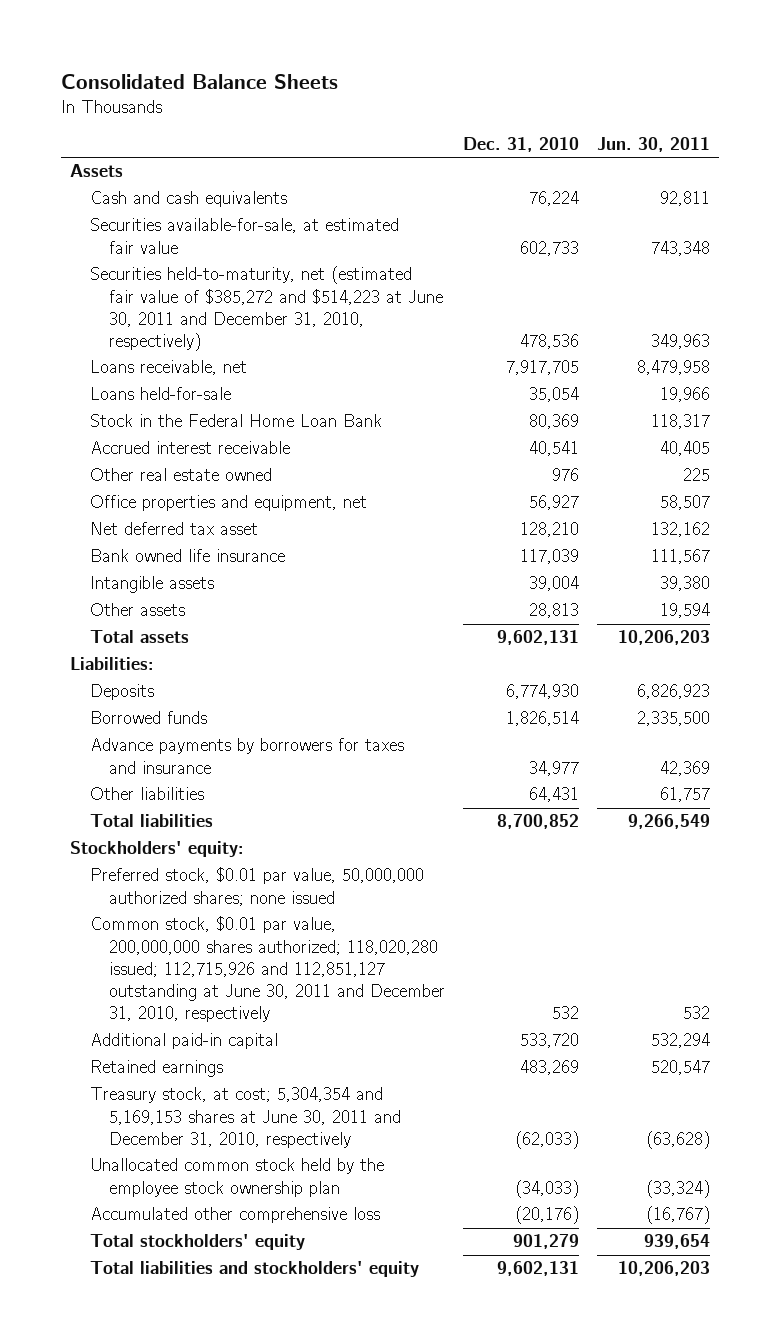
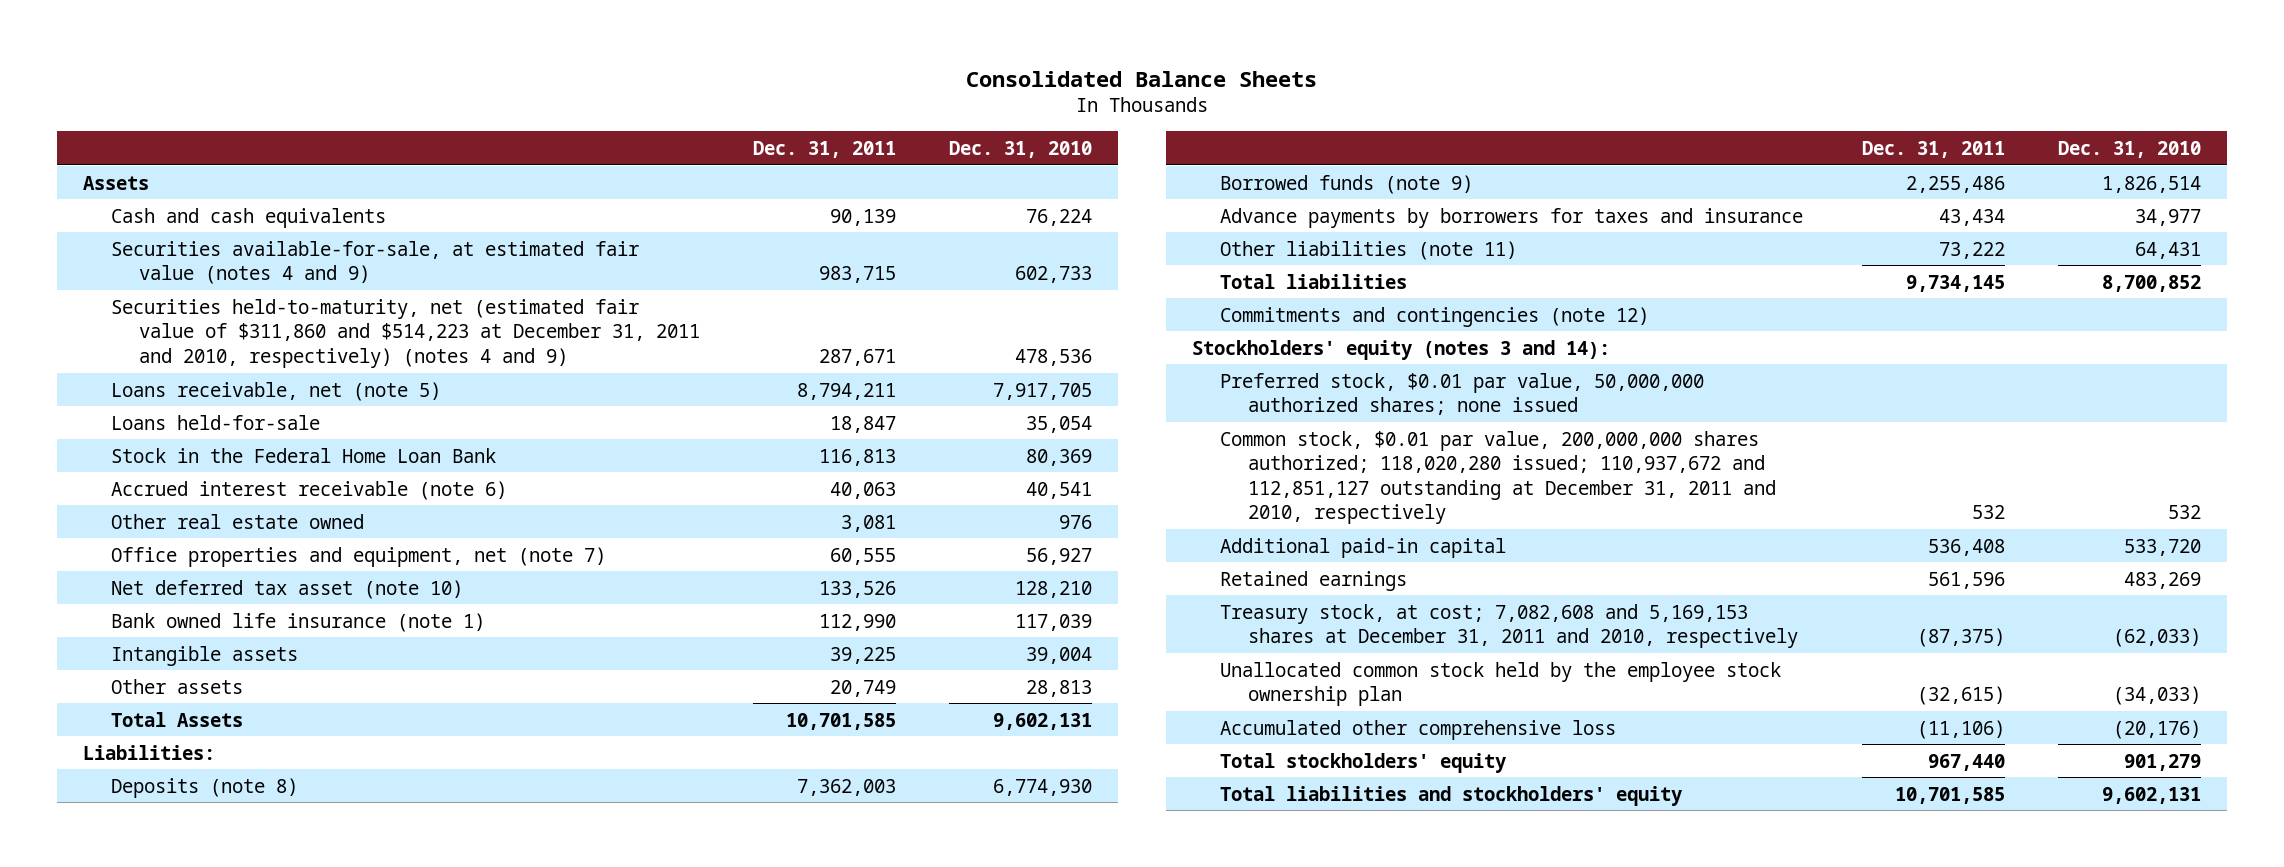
- | Dec. 31, 2010 | Jun. 30, 2011
+ | Dec. 31, 2011 | Dec. 31, 2010
- Securities available-for-sale, at estimated fair value | 602,733 | 743,348
- Securities held-to-maturity, net (estimated fair value of $385,272 and $514,223 at June 30, 2011 and December 31, 2010, respectively) | 478,536 | 349,963
- Loans receivable, net | 7,917,705 | 8,479,958
+ Securities available-for-sale, at estimated fair value (notes 4 and 9) | 983,715 | 602,733
+ Securities held-to-maturity, net (estimated fair value of $311,860 and $514,223 at December 31, 2011 and 2010, respectively) (notes 4 and 9) | 287,671 | 478,536
+ Loans receivable, net (note 5) | 8,794,211 | 7,917,705
- Accrued interest receivable | 40,541 | 40,405
+ Accrued interest receivable (note 6) | 40,063 | 40,541
- Office properties and equipment, net | 56,927 | 58,507
- Net deferred tax asset | 128,210 | 132,162
- Bank owned life insurance | 117,039 | 111,567
+ Office properties and equipment, net (note 7) | 60,555 | 56,927
+ Net deferred tax asset (note 10) | 133,526 | 128,210
+ Bank owned life insurance (note 1) | 112,990 | 117,039
- Total assets | 9,602,131 | 10,206,203
+ Total Assets | 10,701,585 | 9,602,131
- Deposits | 6,774,930 | 6,826,923
- Borrowed funds | 1,826,514 | 2,335,500
+ Deposits (note 8) | 7,362,003 | 6,774,930
+ Borrowed funds (note 9) | 2,255,486 | 1,826,514
- Other liabilities | 64,431 | 61,757
+ Other liabilities (note 11) | 73,222 | 64,431
- Stockholders' equity:
+ Commitments and contingencies (note 12)
+ Stockholders' equity (notes 3 and 14):
- Common stock, $0.01 par value, 200,000,000 shares authorized; 118,020,280 issued; 112,715,926 and 112,851,127 outstanding at June 30, 2011 and December 31, 2010, respectively | 532 | 532
+ Common stock, $0.01 par value, 200,000,000 shares authorized; 118,020,280 issued; 110,937,672 and 112,851,127 outstanding at December 31, 2011 and 2010, respectively | 532 | 532
- Treasury stock, at cost; 5,304,354 and 5,169,153 shares at June 30, 2011 and December 31, 2010, respectively | (62,033) | (63,628)
+ Treasury stock, at cost; 7,082,608 and 5,169,153 shares at December 31, 2011 and 2010, respectively | (87,375) | (62,033)

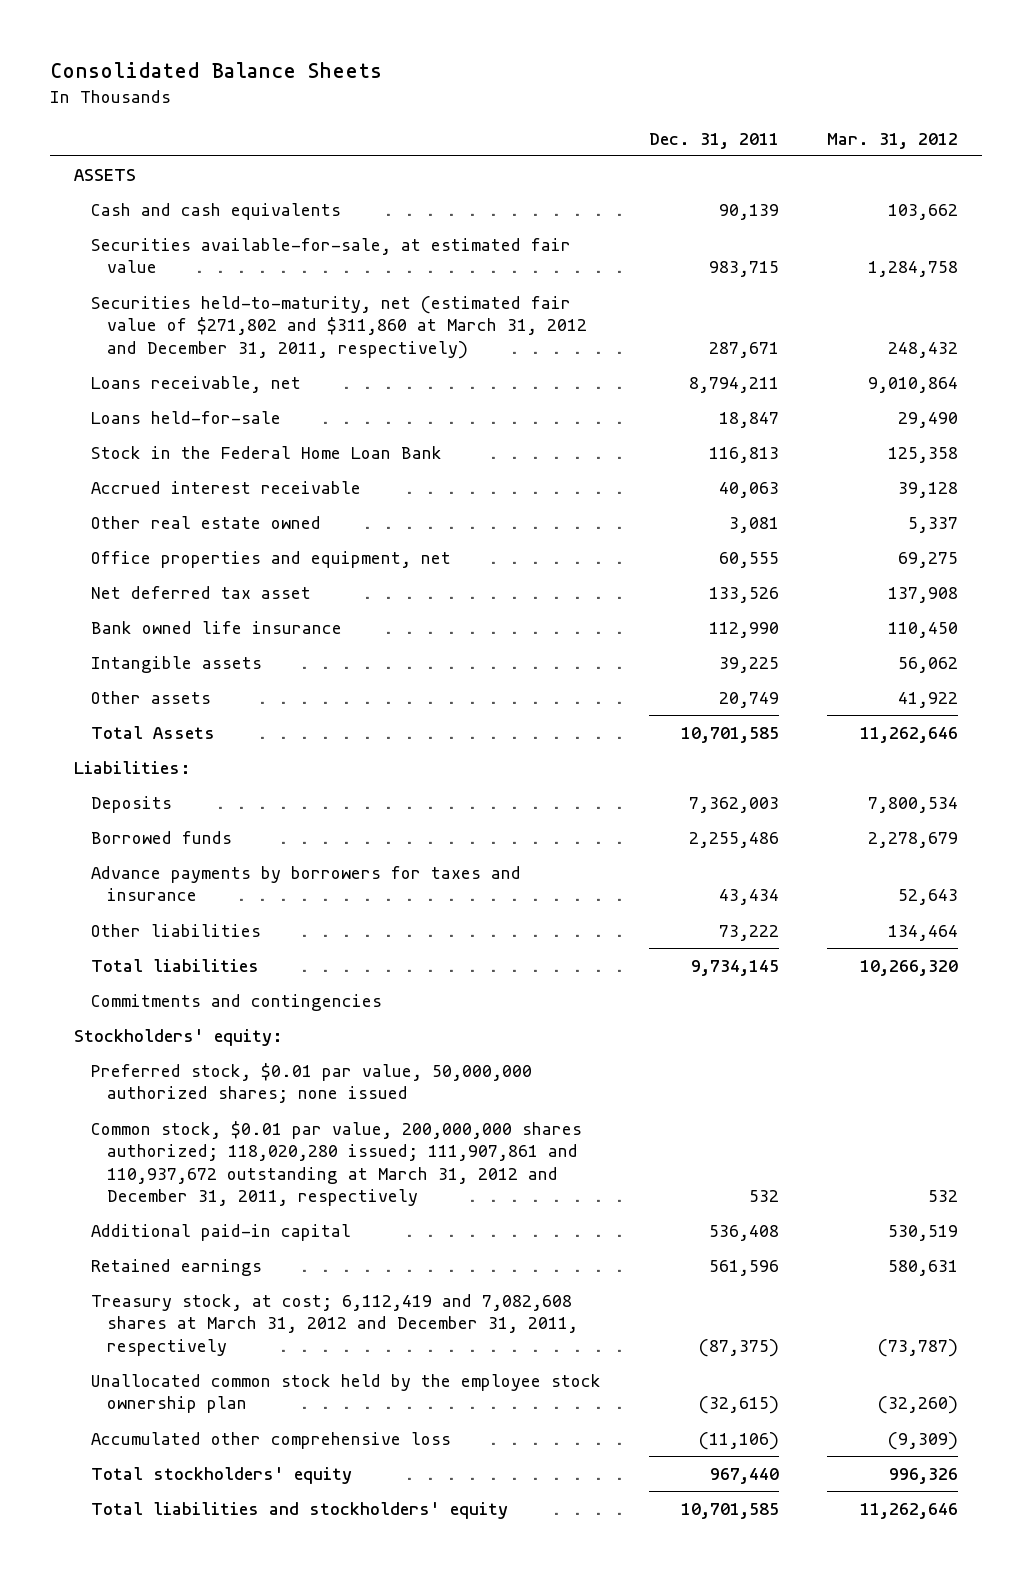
- | Dec. 31, 2011 | Dec. 31, 2010
+ | Dec. 31, 2011 | Mar. 31, 2012
- Assets
+ ASSETS
- Securities available-for-sale, at estimated fair value (notes 4 and 9) | 983,715 | 602,733
- Securities held-to-maturity, net (estimated fair value of $311,860 and $514,223 at December 31, 2011 and 2010, respectively) (notes 4 and 9) | 287,671 | 478,536
- Loans receivable, net (note 5) | 8,794,211 | 7,917,705
+ Securities available-for-sale, at estimated fair value | 983,715 | 1,284,758
+ Securities held-to-maturity, net (estimated fair value of $271,802 and $311,860 at March 31, 2012 and December 31, 2011, respectively) | 287,671 | 248,432
+ Loans receivable, net | 8,794,211 | 9,010,864
- Accrued interest receivable (note 6) | 40,063 | 40,541
+ Accrued interest receivable | 40,063 | 39,128
- Office properties and equipment, net (note 7) | 60,555 | 56,927
- Net deferred tax asset (note 10) | 133,526 | 128,210
- Bank owned life insurance (note 1) | 112,990 | 117,039
+ Office properties and equipment, net | 60,555 | 69,275
+ Net deferred tax asset | 133,526 | 137,908
+ Bank owned life insurance | 112,990 | 110,450
- Deposits (note 8) | 7,362,003 | 6,774,930
- Borrowed funds (note 9) | 2,255,486 | 1,826,514
+ Deposits | 7,362,003 | 7,800,534
+ Borrowed funds | 2,255,486 | 2,278,679
- Other liabilities (note 11) | 73,222 | 64,431
+ Other liabilities | 73,222 | 134,464
- Commitments and contingencies (note 12)
- Stockholders' equity (notes 3 and 14):
+ Commitments and contingencies
+ Stockholders' equity:
- Common stock, $0.01 par value, 200,000,000 shares authorized; 118,020,280 issued; 110,937,672 and 112,851,127 outstanding at December 31, 2011 and 2010, respectively | 532 | 532
+ Common stock, $0.01 par value, 200,000,000 shares authorized; 118,020,280 issued; 111,907,861 and 110,937,672 outstanding at March 31, 2012 and December 31, 2011, respectively | 532 | 532
- Treasury stock, at cost; 7,082,608 and 5,169,153 shares at December 31, 2011 and 2010, respectively | (87,375) | (62,033)
+ Treasury stock, at cost; 6,112,419 and 7,082,608 shares at March 31, 2012 and December 31, 2011, respectively | (87,375) | (73,787)

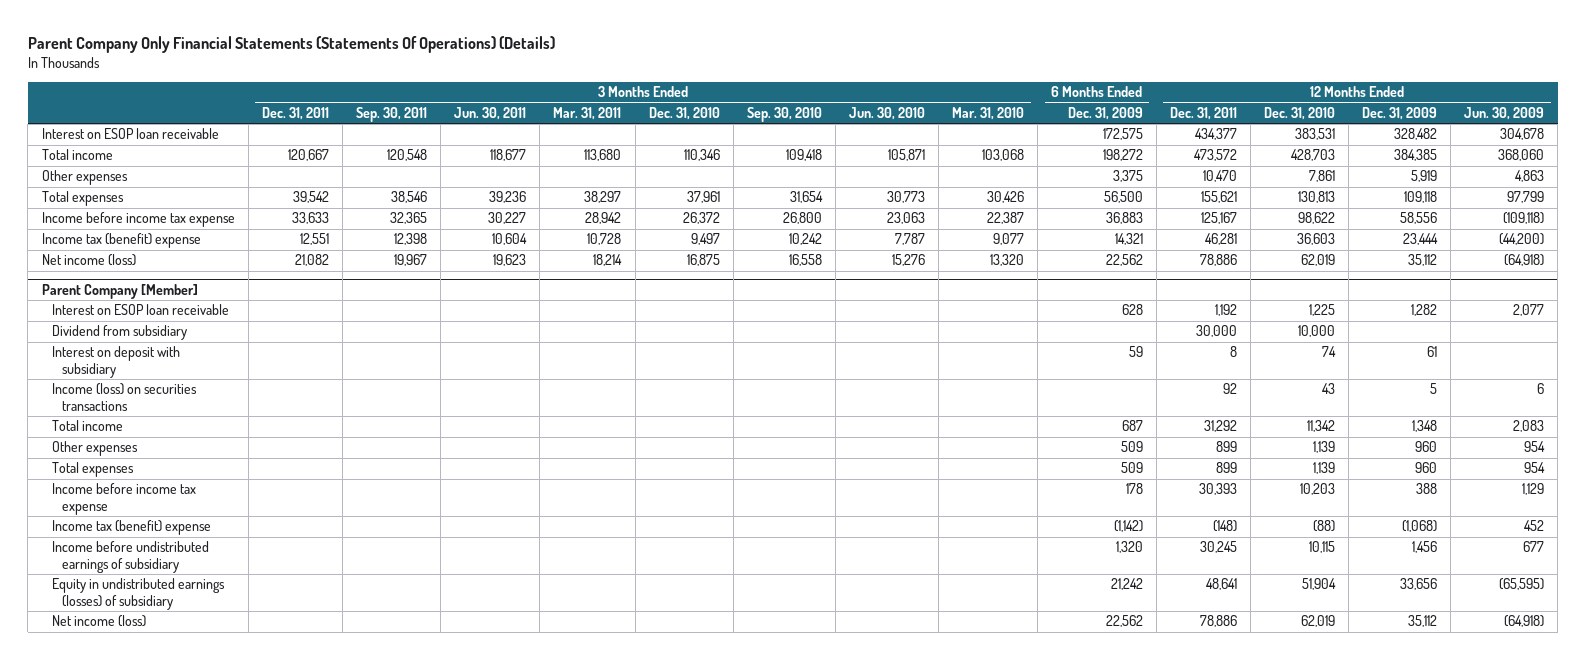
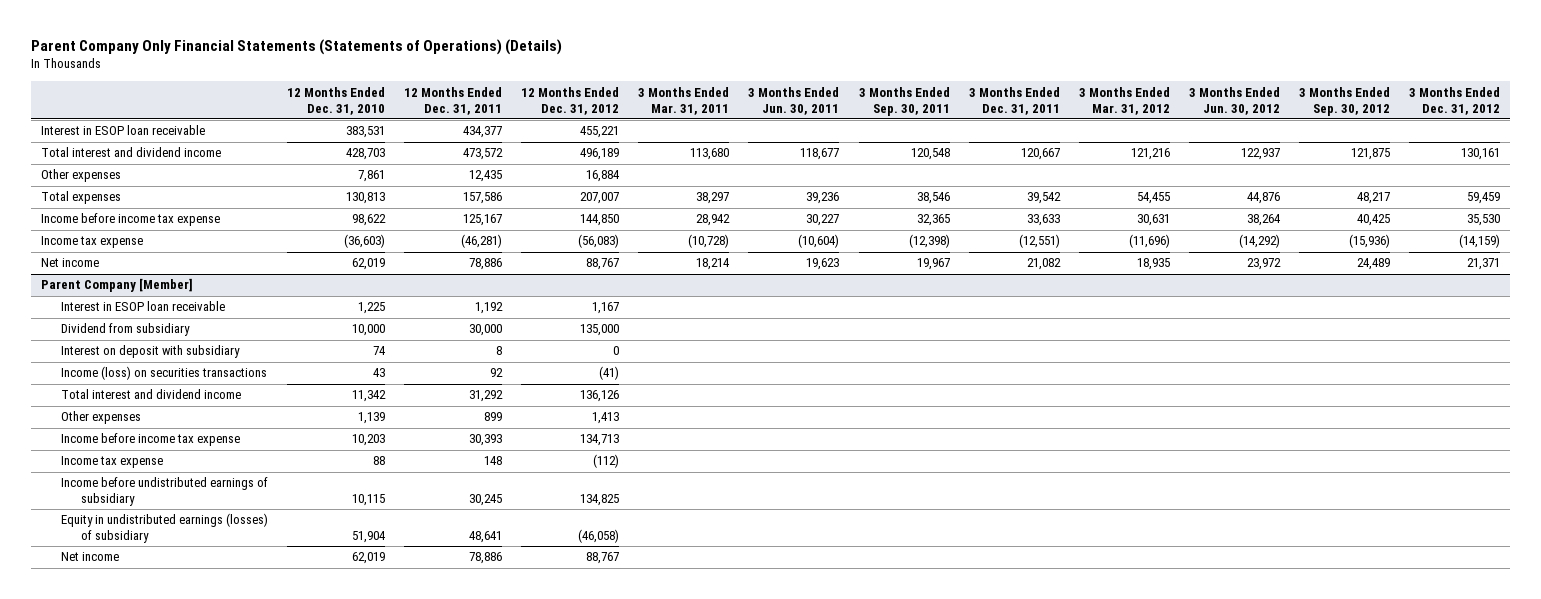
- Parent Company Only Financial Statements (Statements Of Operations) (Details)
+ Parent Company Only Financial Statements (Statements of Operations) (Details)
- | 3 Months Ended Dec. 31, 2011 | 3 Months Ended Sep. 30, 2011 | 3 Months Ended Jun. 30, 2011 | 3 Months Ended Mar. 31, 2011 | 3 Months Ended Dec. 31, 2010 | 3 Months Ended Sep. 30, 2010 | 3 Months Ended Jun. 30, 2010 | 3 Months Ended Mar. 31, 2010 | 6 Months Ended Dec. 31, 2009 | 12 Months Ended Dec. 31, 2011 | 12 Months Ended Dec. 31, 2010 | 12 Months Ended Dec. 31, 2009 | 12 Months Ended Jun. 30, 2009
+ | 12 Months Ended Dec. 31, 2010 | 12 Months Ended Dec. 31, 2011 | 12 Months Ended Dec. 31, 2012 | 3 Months Ended Mar. 31, 2011 | 3 Months Ended Jun. 30, 2011 | 3 Months Ended Sep. 30, 2011 | 3 Months Ended Dec. 31, 2011 | 3 Months Ended Mar. 31, 2012 | 3 Months Ended Jun. 30, 2012 | 3 Months Ended Sep. 30, 2012 | 3 Months Ended Dec. 31, 2012
- Interest on ESOP loan receivable | | | | | | | | | 172,575 | 434,377 | 383,531 | 328,482 | 304,678
- Total income | 120,667 | 120,548 | 118,677 | 113,680 | 110,346 | 109,418 | 105,871 | 103,068 | 198,272 | 473,572 | 428,703 | 384,385 | 368,060
- Other expenses | | | | | | | | | 3,375 | 10,470 | 7,861 | 5,919 | 4,863
- Total expenses | 39,542 | 38,546 | 39,236 | 38,297 | 37,961 | 31,654 | 30,773 | 30,426 | 56,500 | 155,621 | 130,813 | 109,118 | 97,799
+ Interest in ESOP loan receivable | 383,531 | 434,377 | 455,221 | | | | | | | |
+ Total interest and dividend income | 428,703 | 473,572 | 496,189 | 113,680 | 118,677 | 120,548 | 120,667 | 121,216 | 122,937 | 121,875 | 130,161
+ Other expenses | 7,861 | 12,435 | 16,884 | | | | | | | |
+ Total expenses | 130,813 | 157,586 | 207,007 | 38,297 | 39,236 | 38,546 | 39,542 | 54,455 | 44,876 | 48,217 | 59,459
- Income tax (benefit) expense | 12,551 | 12,398 | 10,604 | 10,728 | 9,497 | 10,242 | 7,787 | 9,077 | 14,321 | 46,281 | 36,603 | 23,444 | (44,200)
- Net income (loss) | 21,082 | 19,967 | 19,623 | 18,214 | 16,875 | 16,558 | 15,276 | 13,320 | 22,562 | 78,886 | 62,019 | 35,112 | (64,918)
+ Income tax expense | (36,603) | (46,281) | (56,083) | (10,728) | (10,604) | (12,398) | (12,551) | (11,696) | (14,292) | (15,936) | (14,159)
+ Net income | 62,019 | 78,886 | 88,767 | 18,214 | 19,623 | 19,967 | 21,082 | 18,935 | 23,972 | 24,489 | 21,371
@ Parent Company [Member]
- Interest on ESOP loan receivable | | | | | | | | | 628 | 1,192 | 1,225 | 1,282 | 2,077
+ Interest in ESOP loan receivable | 1,225 | 1,192 | 1,167 | | | | | | | |
- Total income | | | | | | | | | 687 | 31,292 | 11,342 | 1,348 | 2,083
+ Total interest and dividend income | 11,342 | 31,292 | 136,126 | | | | | | | |
- Total expenses | | | | | | | | | 509 | 899 | 1,139 | 960 | 954
- Income tax (benefit) expense | | | | | | | | | (1,142) | (148) | (88) | (1,068) | 452
+ Income tax expense | 88 | 148 | (112) | | | | | | | |
- Net income (loss) | | | | | | | | | 22,562 | 78,886 | 62,019 | 35,112 | (64,918)
+ Net income | 62,019 | 78,886 | 88,767 | | | | | | | |

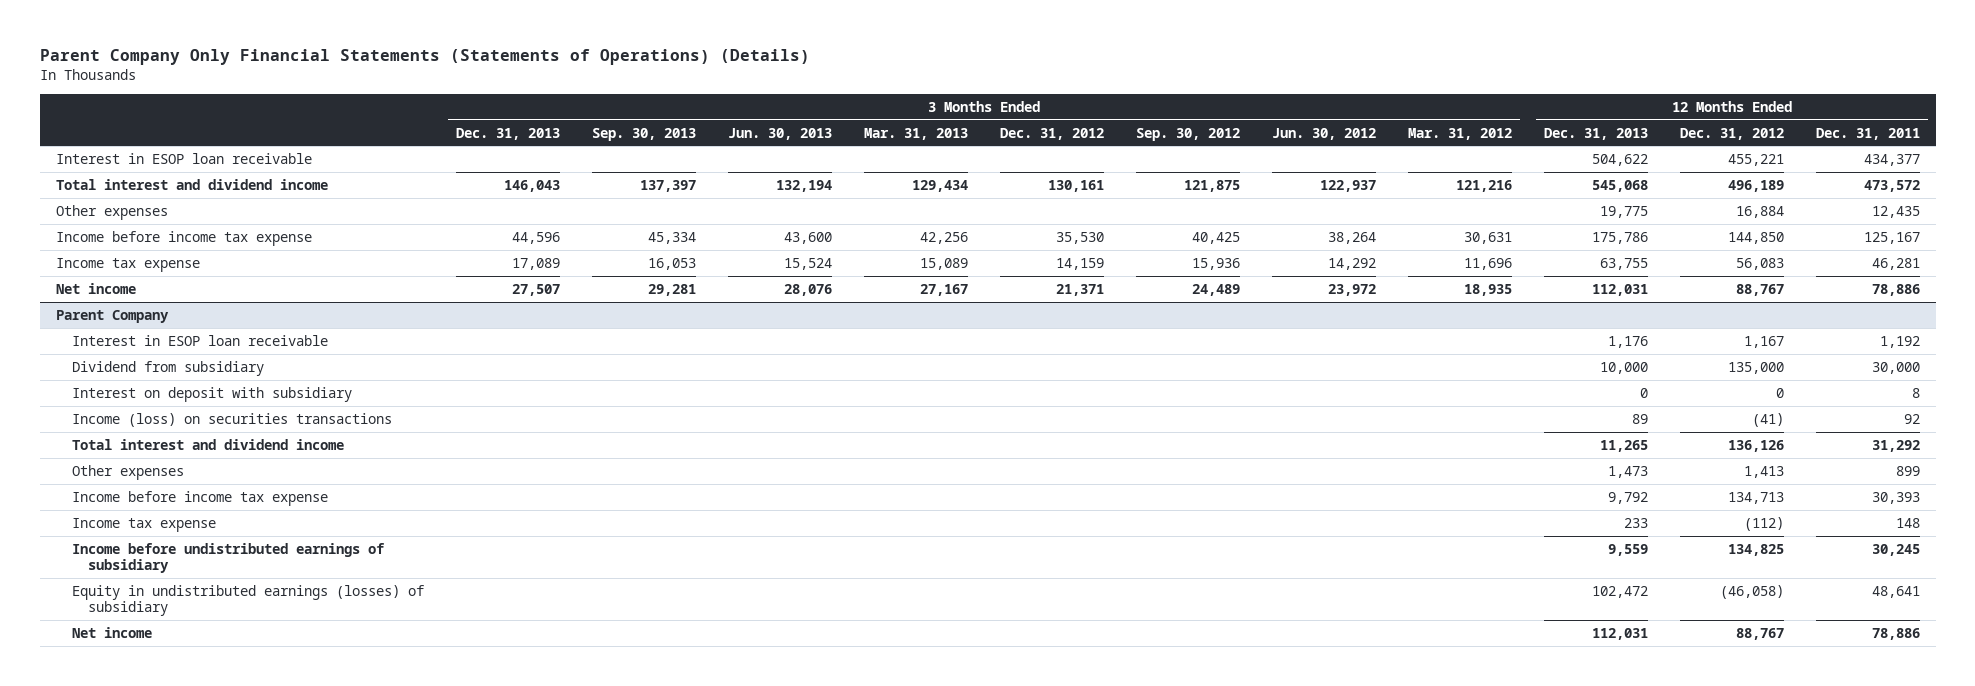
- | 12 Months Ended Dec. 31, 2010 | 12 Months Ended Dec. 31, 2011 | 12 Months Ended Dec. 31, 2012 | 3 Months Ended Mar. 31, 2011 | 3 Months Ended Jun. 30, 2011 | 3 Months Ended Sep. 30, 2011 | 3 Months Ended Dec. 31, 2011 | 3 Months Ended Mar. 31, 2012 | 3 Months Ended Jun. 30, 2012 | 3 Months Ended Sep. 30, 2012 | 3 Months Ended Dec. 31, 2012
+ | 3 Months Ended Dec. 31, 2013 | 3 Months Ended Sep. 30, 2013 | 3 Months Ended Jun. 30, 2013 | 3 Months Ended Mar. 31, 2013 | 3 Months Ended Dec. 31, 2012 | 3 Months Ended Sep. 30, 2012 | 3 Months Ended Jun. 30, 2012 | 3 Months Ended Mar. 31, 2012 | 12 Months Ended Dec. 31, 2013 | 12 Months Ended Dec. 31, 2012 | 12 Months Ended Dec. 31, 2011
- Total expenses | 130,813 | 157,586 | 207,007 | 38,297 | 39,236 | 38,546 | 39,542 | 54,455 | 44,876 | 48,217 | 59,459
- Income tax expense | (36,603) | (46,281) | (56,083) | (10,728) | (10,604) | (12,398) | (12,551) | (11,696) | (14,292) | (15,936) | (14,159)
+ Income tax expense | 17,089 | 16,053 | 15,524 | 15,089 | 14,159 | 15,936 | 14,292 | 11,696 | 63,755 | 56,083 | 46,281
- Parent Company [Member]
+ Parent Company

